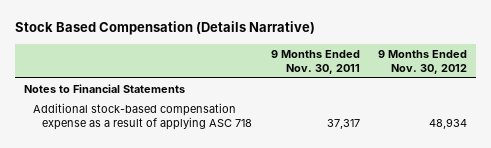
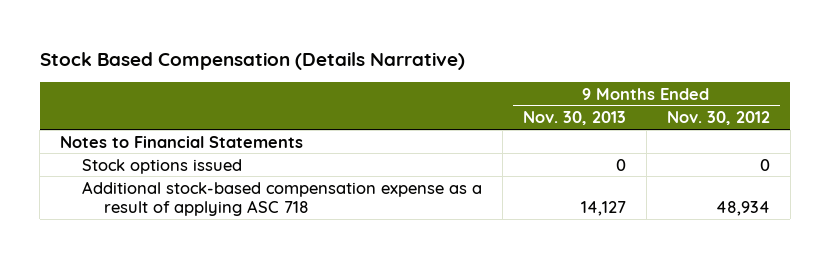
- | 9 Months Ended Nov. 30, 2011 | 9 Months Ended Nov. 30, 2012
+ | 9 Months Ended Nov. 30, 2013 | 9 Months Ended Nov. 30, 2012
+ Stock options issued | 0 | 0

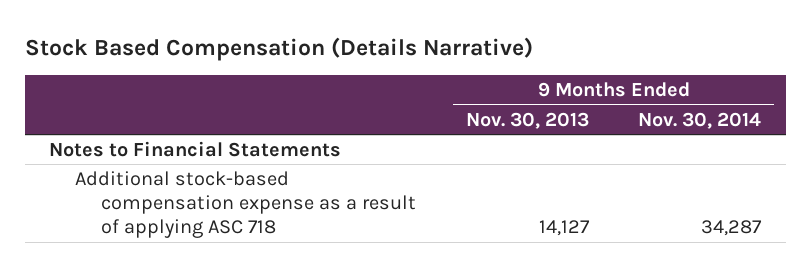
- | 9 Months Ended Nov. 30, 2013 | 9 Months Ended Nov. 30, 2012
+ | 9 Months Ended Nov. 30, 2013 | 9 Months Ended Nov. 30, 2014
- Stock options issued | 0 | 0

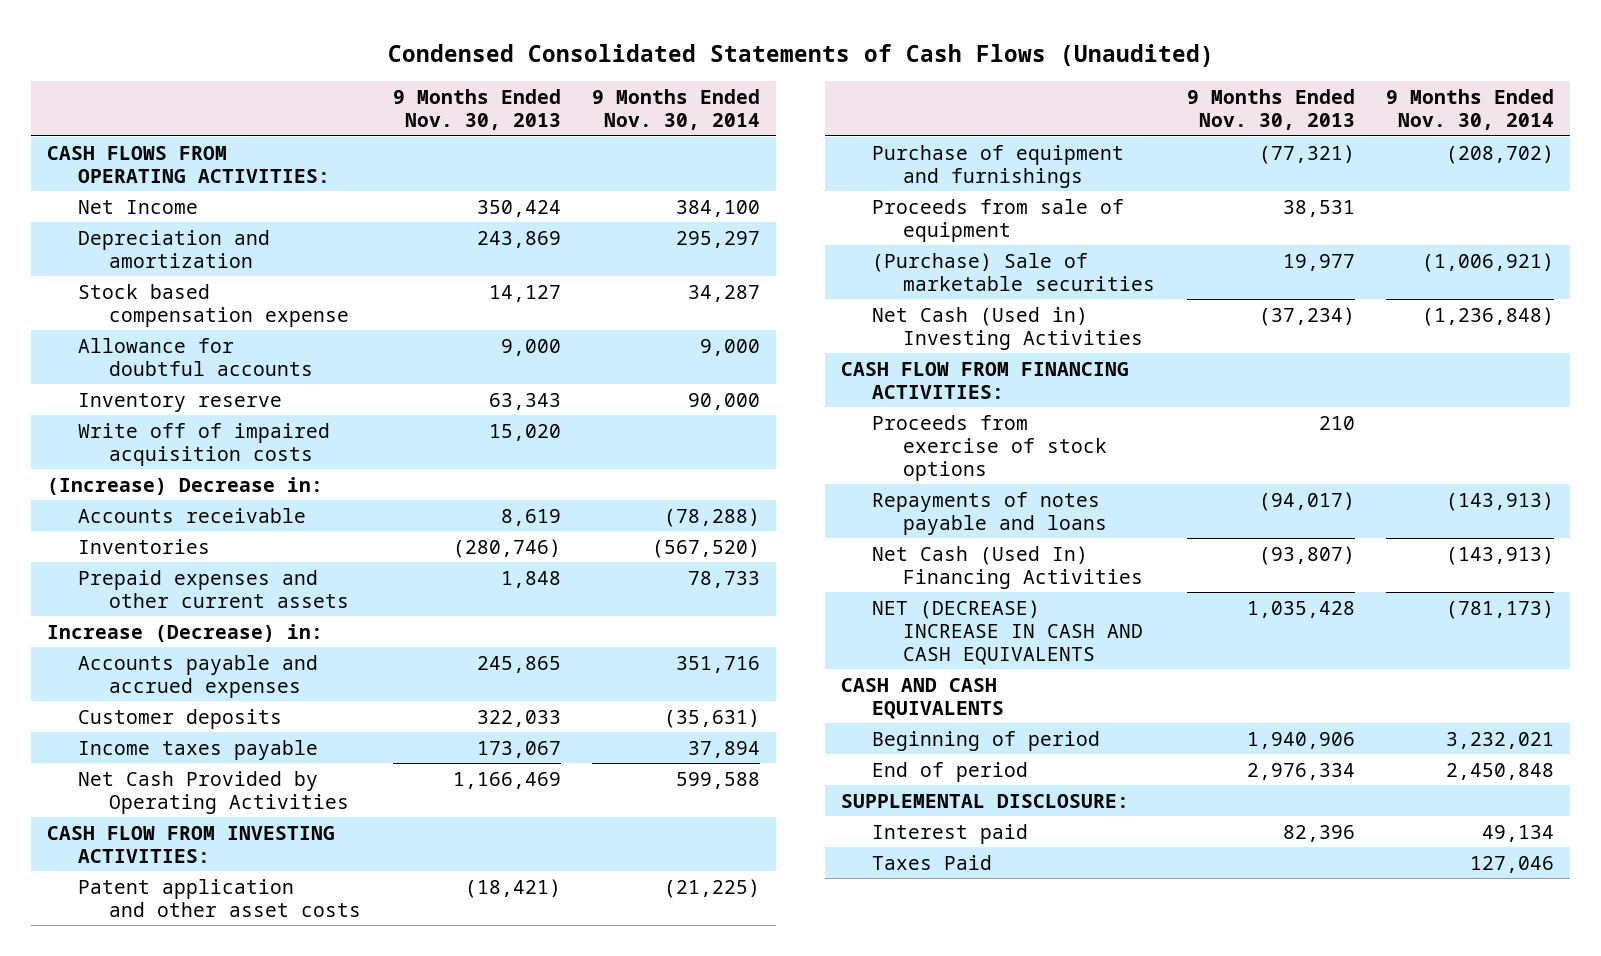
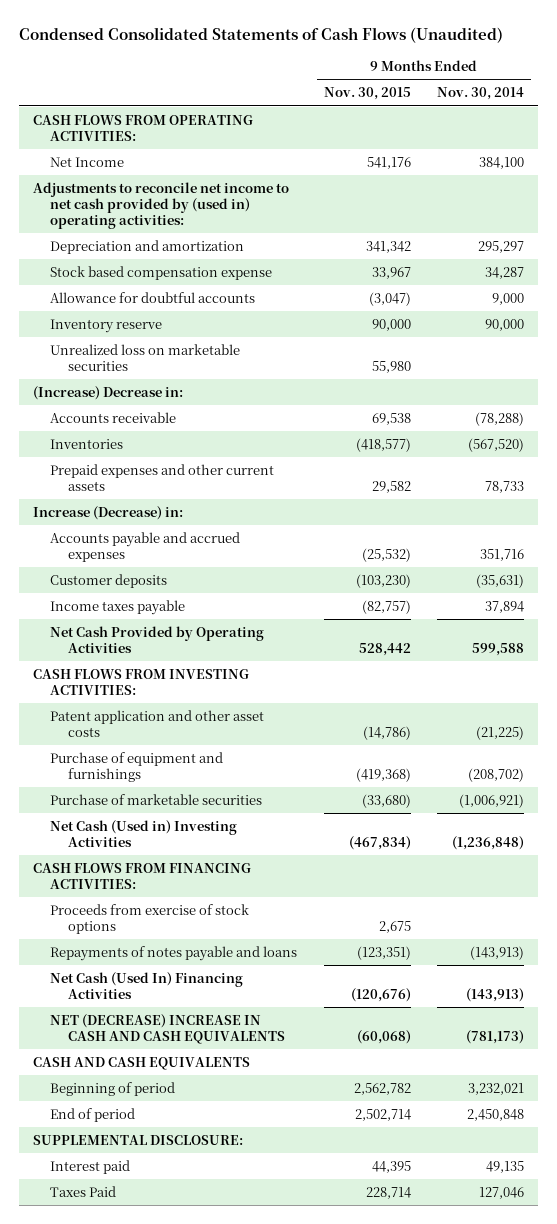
- | 9 Months Ended Nov. 30, 2013 | 9 Months Ended Nov. 30, 2014
+ | 9 Months Ended Nov. 30, 2015 | 9 Months Ended Nov. 30, 2014
+ Adjustments to reconcile net income to net cash provided by (used in) operating activities:
- Write off of impaired acquisition costs | 15,020 |
+ Unrealized loss on marketable securities | 55,980 |
- CASH FLOW FROM INVESTING ACTIVITIES:
+ CASH FLOWS FROM INVESTING ACTIVITIES:
- Proceeds from sale of equipment | 38,531 |
- (Purchase) Sale of marketable securities | 19,977 | (1,006,921)
+ Purchase of marketable securities | (33,680) | (1,006,921)
- CASH FLOW FROM FINANCING ACTIVITIES:
+ CASH FLOWS FROM FINANCING ACTIVITIES:
- Interest paid | 82,396 | 49,134
+ Interest paid | 44,395 | 49,135

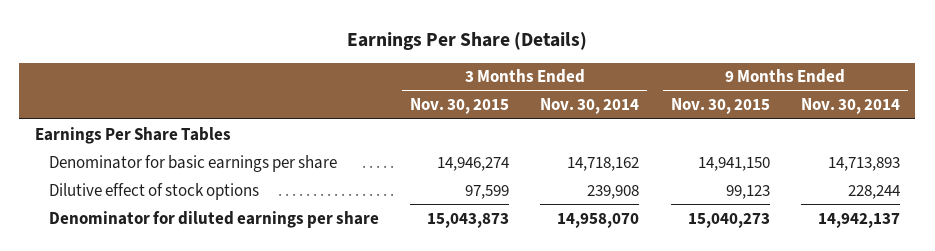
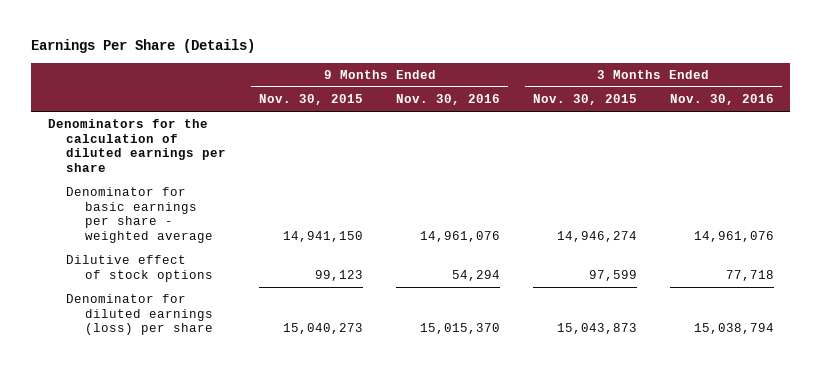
- | 3 Months Ended Nov. 30, 2015 | 3 Months Ended Nov. 30, 2014 | 9 Months Ended Nov. 30, 2015 | 9 Months Ended Nov. 30, 2014
+ | 9 Months Ended Nov. 30, 2015 | 9 Months Ended Nov. 30, 2016 | 3 Months Ended Nov. 30, 2015 | 3 Months Ended Nov. 30, 2016
- Earnings Per Share Tables
- Denominator for basic earnings per share | 14,946,274 | 14,718,162 | 14,941,150 | 14,713,893
+ Denominators for the calculation of diluted earnings per share
+ Denominator for basic earnings per share - weighted average | 14,941,150 | 14,961,076 | 14,946,274 | 14,961,076
- Denominator for diluted earnings per share | 15,043,873 | 14,958,070 | 15,040,273 | 14,942,137
+ Denominator for diluted earnings (loss) per share | 15,040,273 | 15,015,370 | 15,043,873 | 15,038,794

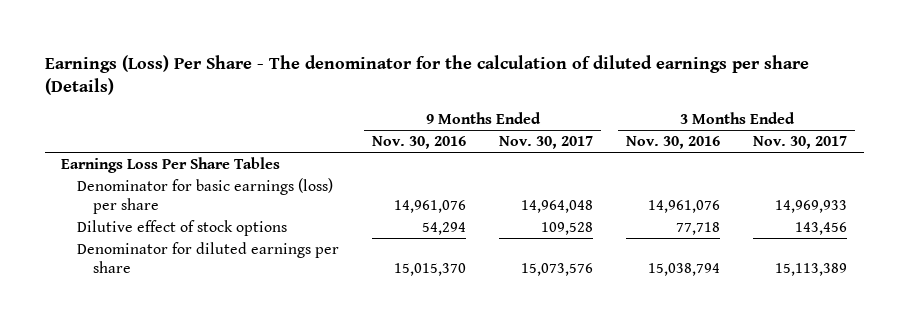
- Earnings Per Share (Details)
+ Earnings (Loss) Per Share - The denominator for the calculation of diluted earnings per share (Details)
- | 9 Months Ended Nov. 30, 2015 | 9 Months Ended Nov. 30, 2016 | 3 Months Ended Nov. 30, 2015 | 3 Months Ended Nov. 30, 2016
+ | 9 Months Ended Nov. 30, 2016 | 9 Months Ended Nov. 30, 2017 | 3 Months Ended Nov. 30, 2016 | 3 Months Ended Nov. 30, 2017
- Denominators for the calculation of diluted earnings per share
- Denominator for basic earnings per share - weighted average | 14,941,150 | 14,961,076 | 14,946,274 | 14,961,076
+ Earnings Loss Per Share Tables
+ Denominator for basic earnings (loss) per share | 14,961,076 | 14,964,048 | 14,961,076 | 14,969,933
- Denominator for diluted earnings (loss) per share | 15,040,273 | 15,015,370 | 15,043,873 | 15,038,794
+ Denominator for diluted earnings per share | 15,015,370 | 15,073,576 | 15,038,794 | 15,113,389

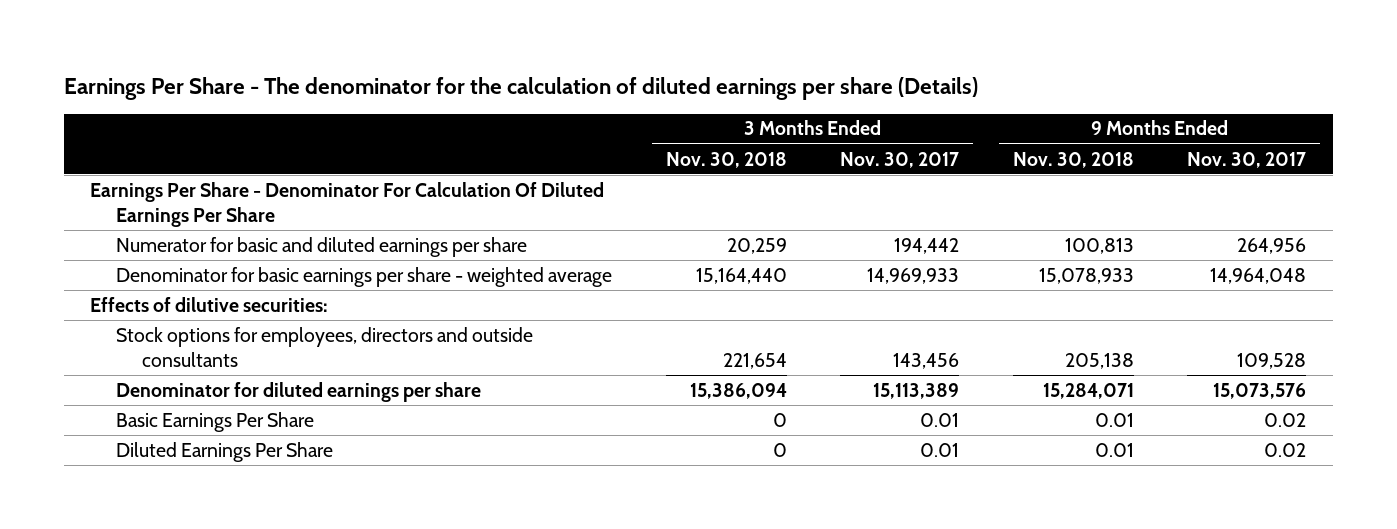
- Earnings (Loss) Per Share - The denominator for the calculation of diluted earnings per share (Details)
+ Earnings Per Share - The denominator for the calculation of diluted earnings per share (Details)
- | 9 Months Ended Nov. 30, 2016 | 9 Months Ended Nov. 30, 2017 | 3 Months Ended Nov. 30, 2016 | 3 Months Ended Nov. 30, 2017
+ | 3 Months Ended Nov. 30, 2018 | 3 Months Ended Nov. 30, 2017 | 9 Months Ended Nov. 30, 2018 | 9 Months Ended Nov. 30, 2017
- Earnings Loss Per Share Tables
- Denominator for basic earnings (loss) per share | 14,961,076 | 14,964,048 | 14,961,076 | 14,969,933
- Dilutive effect of stock options | 54,294 | 109,528 | 77,718 | 143,456
+ Earnings Per Share - Denominator For Calculation Of Diluted Earnings Per Share
+ Numerator for basic and diluted earnings per share | 20,259 | 194,442 | 100,813 | 264,956
+ Denominator for basic earnings per share - weighted average | 15,164,440 | 14,969,933 | 15,078,933 | 14,964,048
+ Effects of dilutive securities:
+ Stock options for employees, directors and outside consultants | 221,654 | 143,456 | 205,138 | 109,528
+ Basic Earnings Per Share | 0 | 0.01 | 0.01 | 0.02
+ Diluted Earnings Per Share | 0 | 0.01 | 0.01 | 0.02

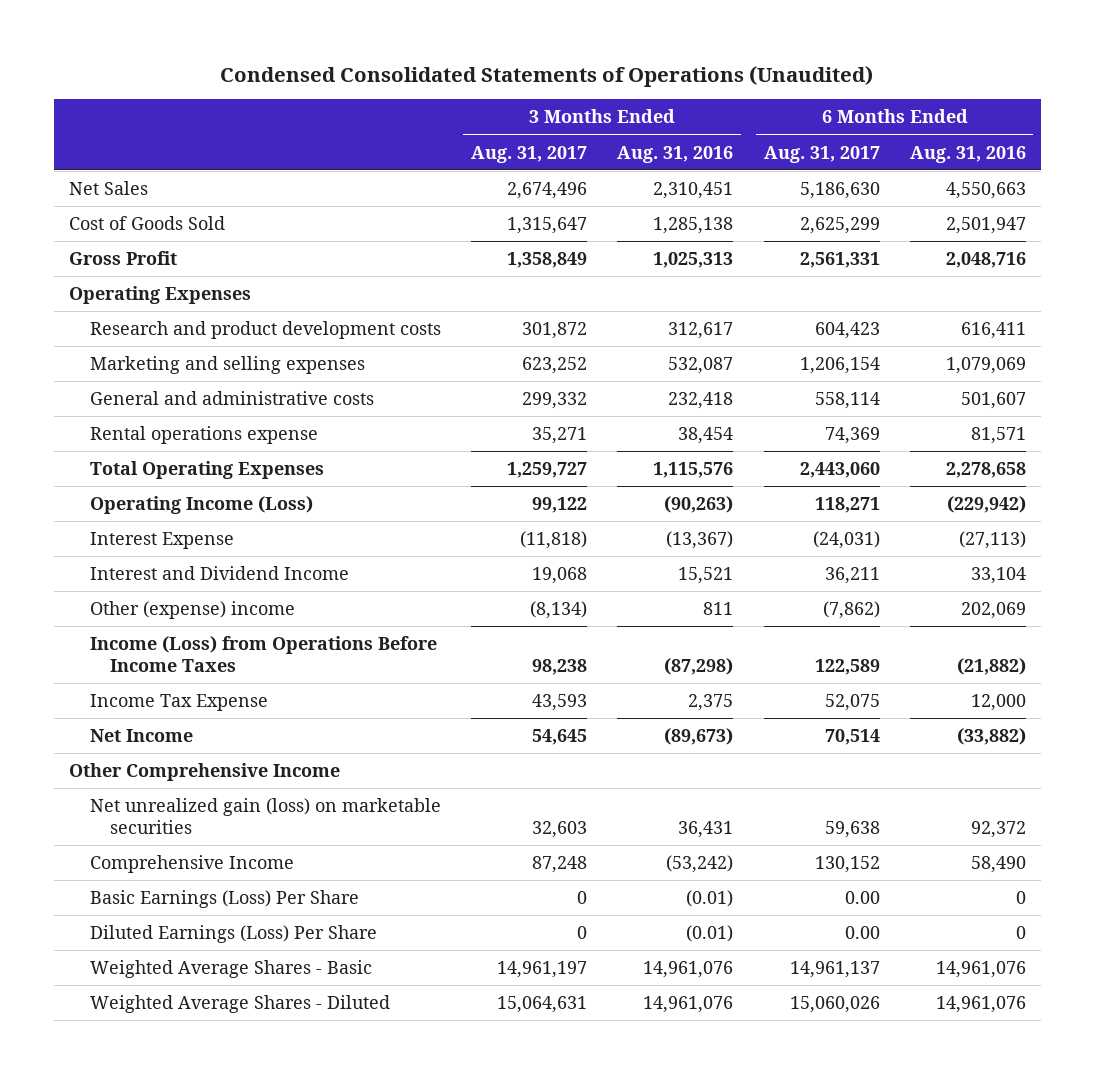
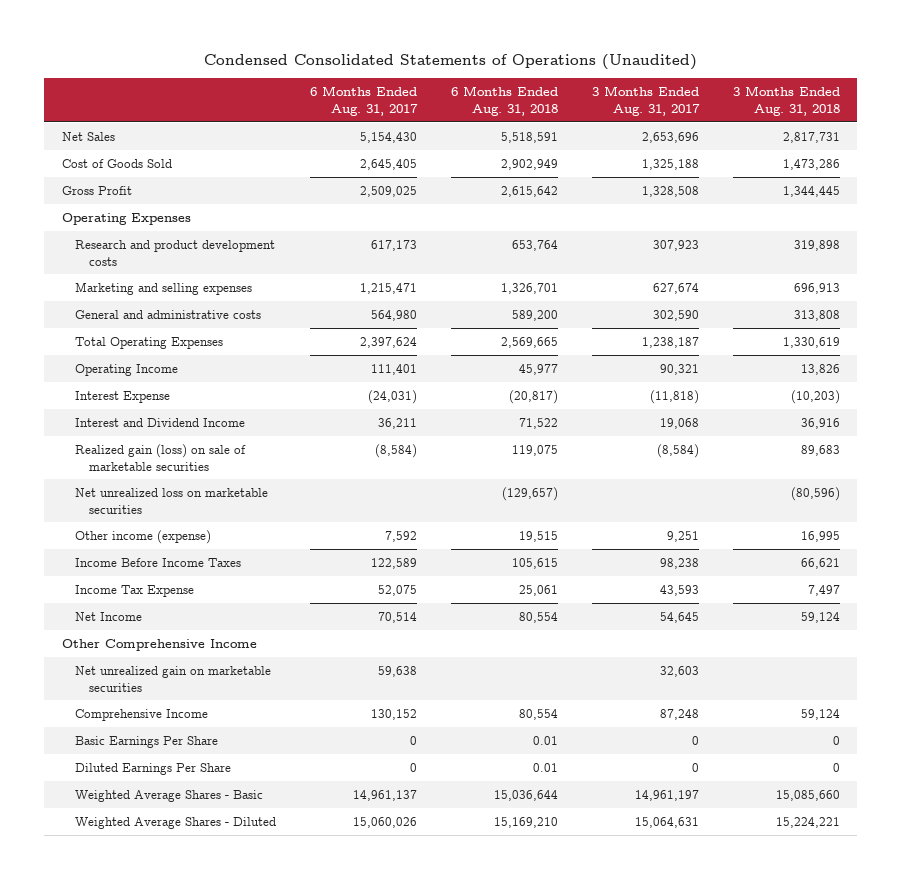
- | 3 Months Ended Aug. 31, 2017 | 3 Months Ended Aug. 31, 2016 | 6 Months Ended Aug. 31, 2017 | 6 Months Ended Aug. 31, 2016
+ | 6 Months Ended Aug. 31, 2017 | 6 Months Ended Aug. 31, 2018 | 3 Months Ended Aug. 31, 2017 | 3 Months Ended Aug. 31, 2018
- Net Sales | 2,674,496 | 2,310,451 | 5,186,630 | 4,550,663
- Cost of Goods Sold | 1,315,647 | 1,285,138 | 2,625,299 | 2,501,947
- Gross Profit | 1,358,849 | 1,025,313 | 2,561,331 | 2,048,716
+ Net Sales | 5,154,430 | 5,518,591 | 2,653,696 | 2,817,731
+ Cost of Goods Sold | 2,645,405 | 2,902,949 | 1,325,188 | 1,473,286
+ Gross Profit | 2,509,025 | 2,615,642 | 1,328,508 | 1,344,445
- Research and product development costs | 301,872 | 312,617 | 604,423 | 616,411
- Marketing and selling expenses | 623,252 | 532,087 | 1,206,154 | 1,079,069
- General and administrative costs | 299,332 | 232,418 | 558,114 | 501,607
- Rental operations expense | 35,271 | 38,454 | 74,369 | 81,571
- Total Operating Expenses | 1,259,727 | 1,115,576 | 2,443,060 | 2,278,658
- Operating Income (Loss) | 99,122 | (90,263) | 118,271 | (229,942)
+ Research and product development costs | 617,173 | 653,764 | 307,923 | 319,898
+ Marketing and selling expenses | 1,215,471 | 1,326,701 | 627,674 | 696,913
+ General and administrative costs | 564,980 | 589,200 | 302,590 | 313,808
+ Total Operating Expenses | 2,397,624 | 2,569,665 | 1,238,187 | 1,330,619
+ Operating Income | 111,401 | 45,977 | 90,321 | 13,826
- Other (expense) income | (8,134) | 811 | (7,862) | 202,069
- Income (Loss) from Operations Before Income Taxes | 98,238 | (87,298) | 122,589 | (21,882)
+ Realized gain (loss) on sale of marketable securities | (8,584) | 119,075 | (8,584) | 89,683
+ Net unrealized loss on marketable securities | | (129,657) | | (80,596)
+ Other income (expense) | 7,592 | 19,515 | 9,251 | 16,995
+ Income Before Income Taxes | 122,589 | 105,615 | 98,238 | 66,621
- Net unrealized gain (loss) on marketable securities | 32,603 | 36,431 | 59,638 | 92,372
+ Net unrealized gain on marketable securities | 59,638 | | 32,603 |
- Basic Earnings (Loss) Per Share | 0 | (0.01) | 0.00 | 0
- Diluted Earnings (Loss) Per Share | 0 | (0.01) | 0.00 | 0
+ Basic Earnings Per Share | 0 | 0.01 | 0 | 0
+ Diluted Earnings Per Share | 0 | 0.01 | 0 | 0

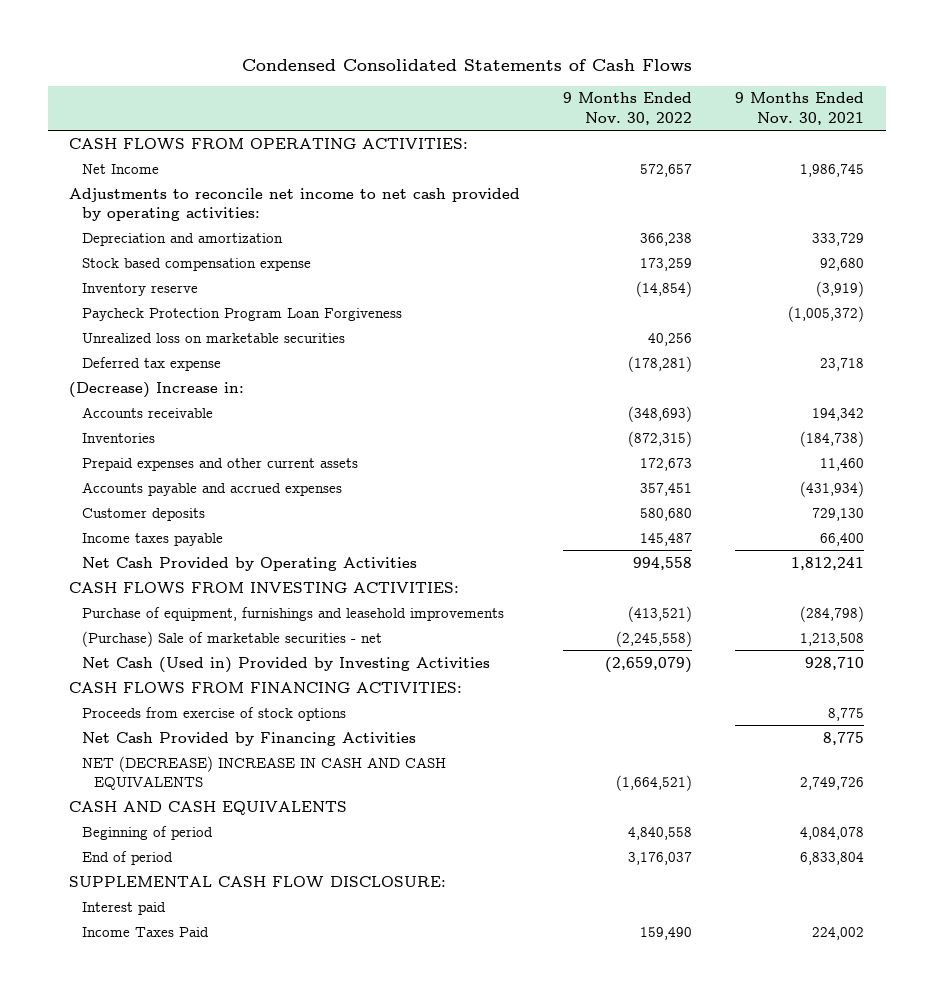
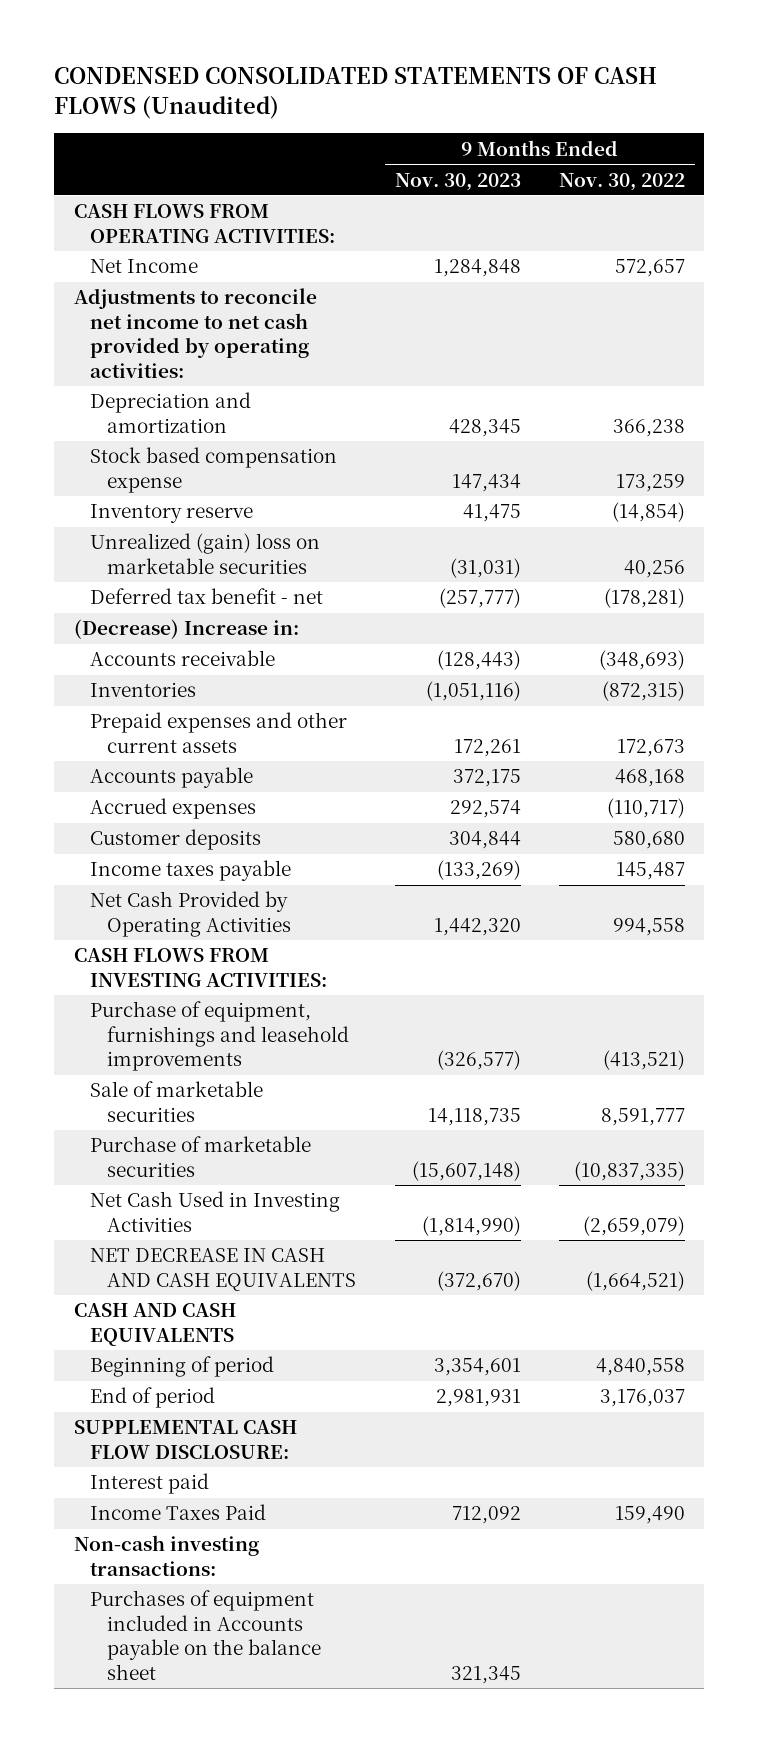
- Condensed Consolidated Statements of Cash Flows
+ CONDENSED CONSOLIDATED STATEMENTS OF CASH FLOWS (Unaudited)
- | 9 Months Ended Nov. 30, 2022 | 9 Months Ended Nov. 30, 2021
+ | 9 Months Ended Nov. 30, 2023 | 9 Months Ended Nov. 30, 2022
- Paycheck Protection Program Loan Forgiveness | | (1,005,372)
- Unrealized loss on marketable securities | 40,256 |
- Deferred tax expense | (178,281) | 23,718
+ Unrealized (gain) loss on marketable securities | (31,031) | 40,256
+ Deferred tax benefit - net | (257,777) | (178,281)
- Accounts payable and accrued expenses | 357,451 | (431,934)
+ Accounts payable | 372,175 | 468,168
+ Accrued expenses | 292,574 | (110,717)
- (Purchase) Sale of marketable securities - net | (2,245,558) | 1,213,508
- Net Cash (Used in) Provided by Investing Activities | (2,659,079) | 928,710
- CASH FLOWS FROM FINANCING ACTIVITIES:
- Proceeds from exercise of stock options | | 8,775
- Net Cash Provided by Financing Activities | | 8,775
- NET (DECREASE) INCREASE IN CASH AND CASH EQUIVALENTS | (1,664,521) | 2,749,726
+ Sale of marketable securities | 14,118,735 | 8,591,777
+ Purchase of marketable securities | (15,607,148) | (10,837,335)
+ Net Cash Used in Investing Activities | (1,814,990) | (2,659,079)
+ NET DECREASE IN CASH AND CASH EQUIVALENTS | (372,670) | (1,664,521)
+ Non-cash investing transactions:
+ Purchases of equipment included in Accounts payable on the balance sheet | 321,345 |

